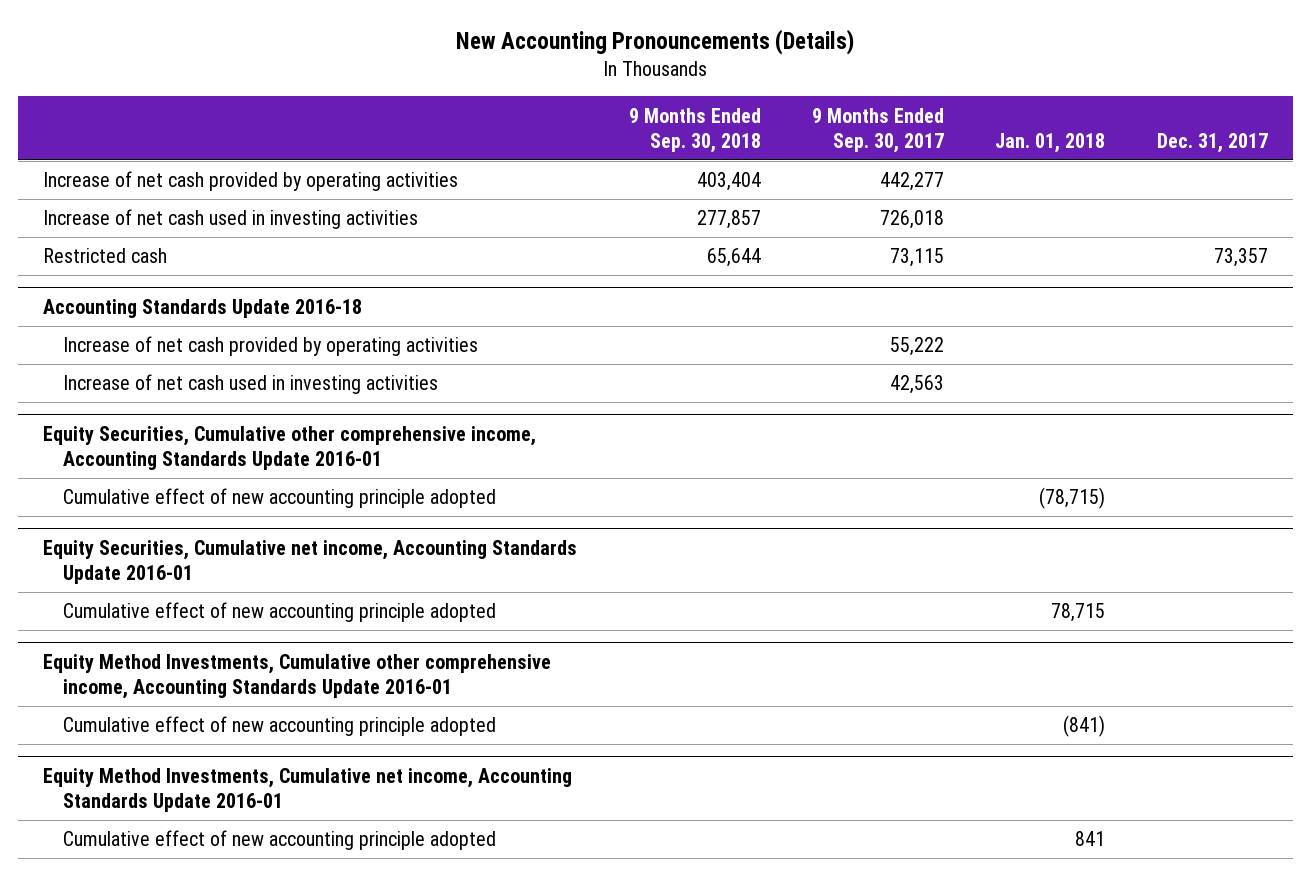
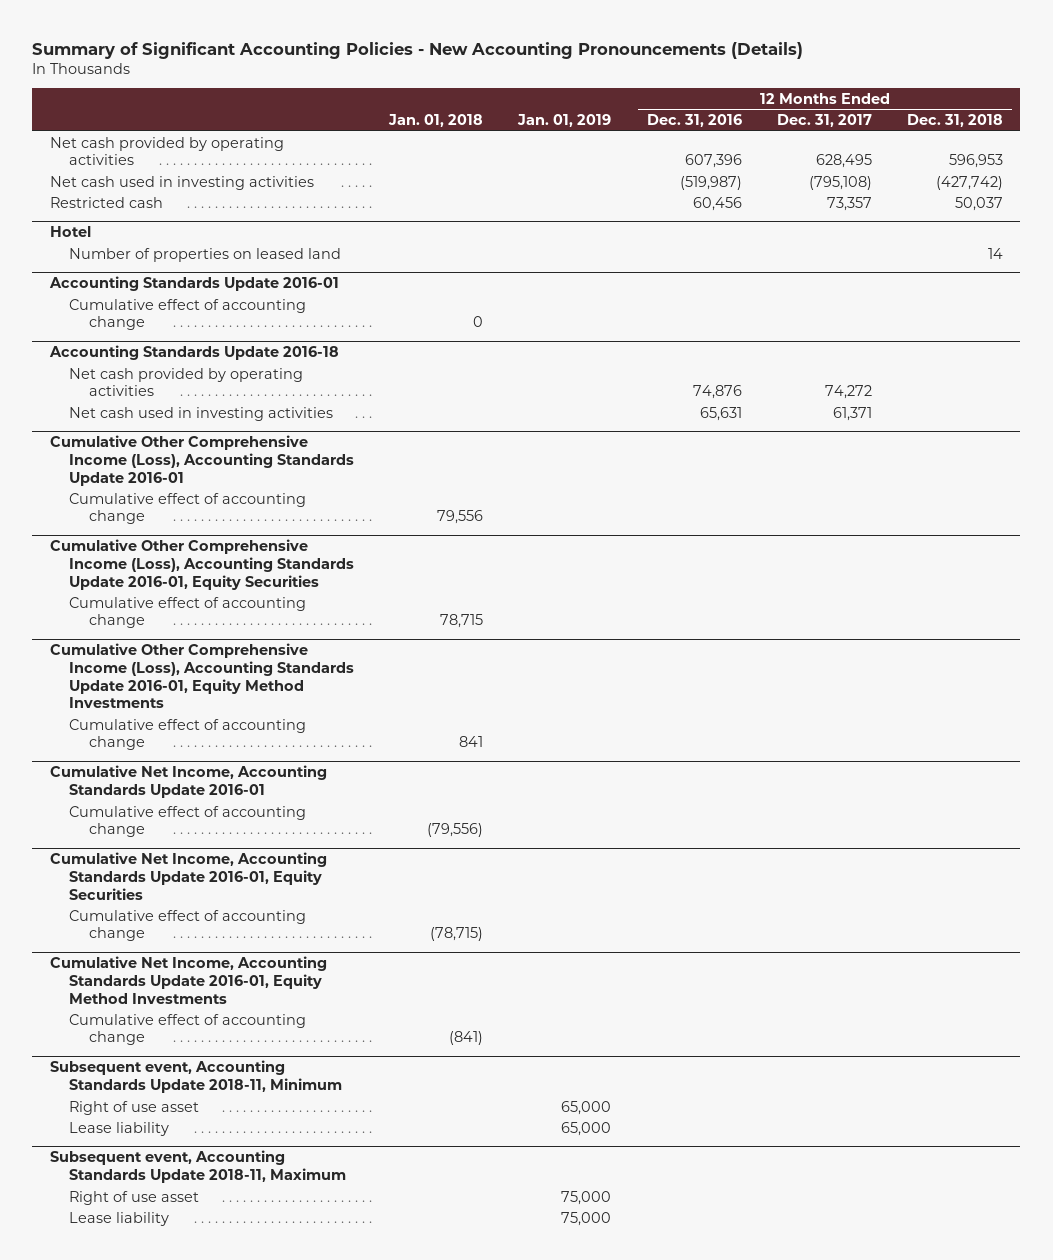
- New Accounting Pronouncements (Details)
+ Summary of Significant Accounting Policies - New Accounting Pronouncements (Details)
- | 9 Months Ended Sep. 30, 2018 | 9 Months Ended Sep. 30, 2017 | Jan. 01, 2018 | Dec. 31, 2017
+ | Jan. 01, 2018 | Jan. 01, 2019 | 12 Months Ended Dec. 31, 2016 | 12 Months Ended Dec. 31, 2017 | 12 Months Ended Dec. 31, 2018
- Increase of net cash provided by operating activities | 403,404 | 442,277 | |
- Increase of net cash used in investing activities | 277,857 | 726,018 | |
+ Net cash provided by operating activities | | | 607,396 | 628,495 | 596,953
+ Net cash used in investing activities | | | (519,987) | (795,108) | (427,742)
+ Hotel
+ Number of properties on leased land | | | | | 14
+ Accounting Standards Update 2016-01
+ Cumulative effect of accounting change | 0 | | | |
@ Accounting Standards Update 2016-18
- Increase of net cash provided by operating activities | | 55,222 | |
- Increase of net cash used in investing activities | | 42,563 | |
- Equity Securities, Cumulative other comprehensive income, Accounting Standards Update 2016-01
- Cumulative effect of new accounting principle adopted | | | (78,715) |
- Equity Securities, Cumulative net income, Accounting Standards Update 2016-01
- Cumulative effect of new accounting principle adopted | | | 78,715 |
- Equity Method Investments, Cumulative other comprehensive income, Accounting Standards Update 2016-01
- Cumulative effect of new accounting principle adopted | | | (841) |
- Equity Method Investments, Cumulative net income, Accounting Standards Update 2016-01
- Cumulative effect of new accounting principle adopted | | | 841 |
@ Accounting Standards Update 2016-18
+ Net cash provided by operating activities | | | 74,876 | 74,272 |
+ Net cash used in investing activities | | | 65,631 | 61,371 |
+ Cumulative Other Comprehensive Income (Loss), Accounting Standards Update 2016-01
+ Cumulative effect of accounting change | 79,556 | | | |
+ Cumulative Other Comprehensive Income (Loss), Accounting Standards Update 2016-01, Equity Securities
+ Cumulative effect of accounting change | 78,715 | | | |
+ Cumulative Other Comprehensive Income (Loss), Accounting Standards Update 2016-01, Equity Method Investments
+ Cumulative effect of accounting change | 841 | | | |
+ Cumulative Net Income, Accounting Standards Update 2016-01
+ Cumulative effect of accounting change | (79,556) | | | |
+ Cumulative Net Income, Accounting Standards Update 2016-01, Equity Securities
+ Cumulative effect of accounting change | (78,715) | | | |
+ Cumulative Net Income, Accounting Standards Update 2016-01, Equity Method Investments
+ Cumulative effect of accounting change | (841) | | | |
+ Subsequent event, Accounting Standards Update 2018-11, Minimum
+ Right of use asset | | 65,000 | | |
+ Lease liability | | 65,000 | | |
+ Subsequent event, Accounting Standards Update 2018-11, Maximum
+ Right of use asset | | 75,000 | | |
+ Lease liability | | 75,000 | | |

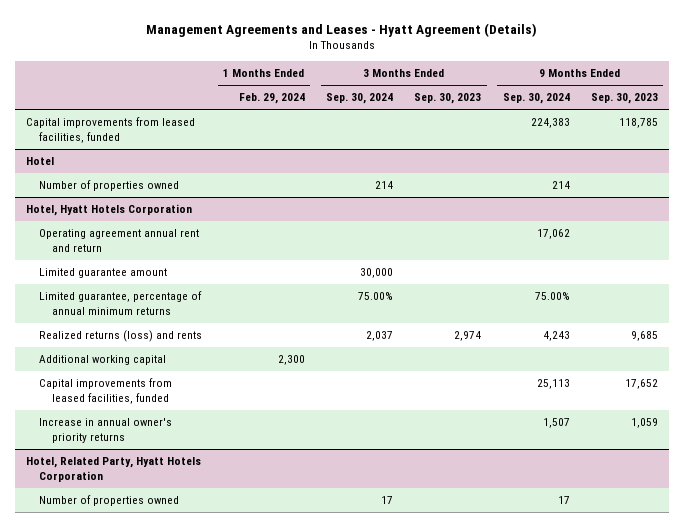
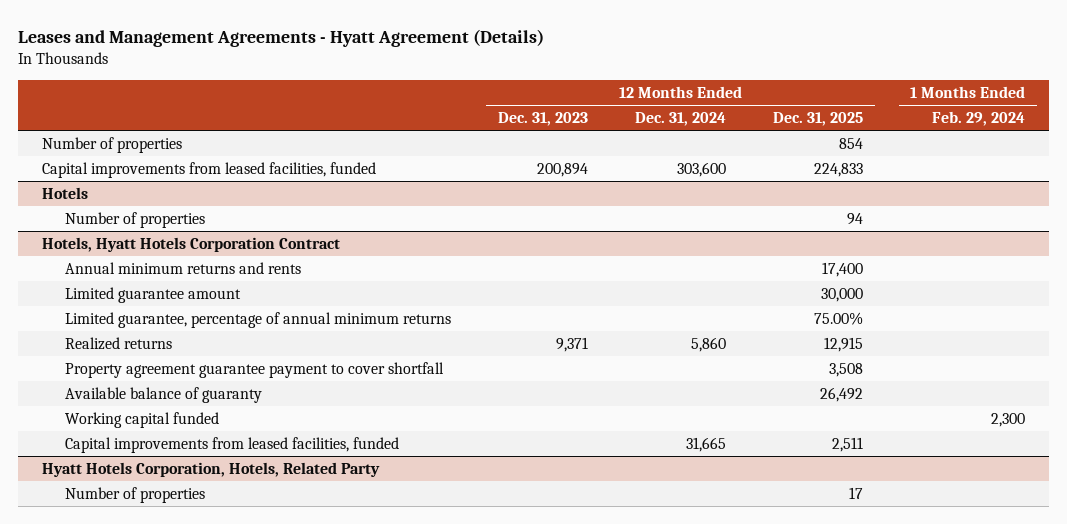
- Management Agreements and Leases - Hyatt Agreement (Details)
+ Leases and Management Agreements - Hyatt Agreement (Details)
- | 1 Months Ended Feb. 29, 2024 | 3 Months Ended Sep. 30, 2024 | 3 Months Ended Sep. 30, 2023 | 9 Months Ended Sep. 30, 2024 | 9 Months Ended Sep. 30, 2023
+ | 12 Months Ended Dec. 31, 2023 | 12 Months Ended Dec. 31, 2024 | 12 Months Ended Dec. 31, 2025 | 1 Months Ended Feb. 29, 2024
+ Number of properties | | | 854 |
- Hotel
- Number of properties owned | | 214 | | 214 |
- Hotel, Hyatt Hotels Corporation
- Operating agreement annual rent and return | | | | 17,062 |
+ Hotels
+ Number of properties | | | 94 |
+ Hotels, Hyatt Hotels Corporation Contract
+ Annual minimum returns and rents | | | 17,400 |
- Realized returns (loss) and rents | | 2,037 | 2,974 | 4,243 | 9,685
- Additional working capital | 2,300 | | | |
+ Realized returns | 9,371 | 5,860 | 12,915 |
+ Property agreement guarantee payment to cover shortfall | | | 3,508 |
+ Available balance of guaranty | | | 26,492 |
+ Working capital funded | | | | 2,300
- Increase in annual owner's priority returns | | | | 1,507 | 1,059
- Hotel, Related Party, Hyatt Hotels Corporation
- Number of properties owned | | 17 | | 17 |
+ Hyatt Hotels Corporation, Hotels, Related Party
+ Number of properties | | | 17 |

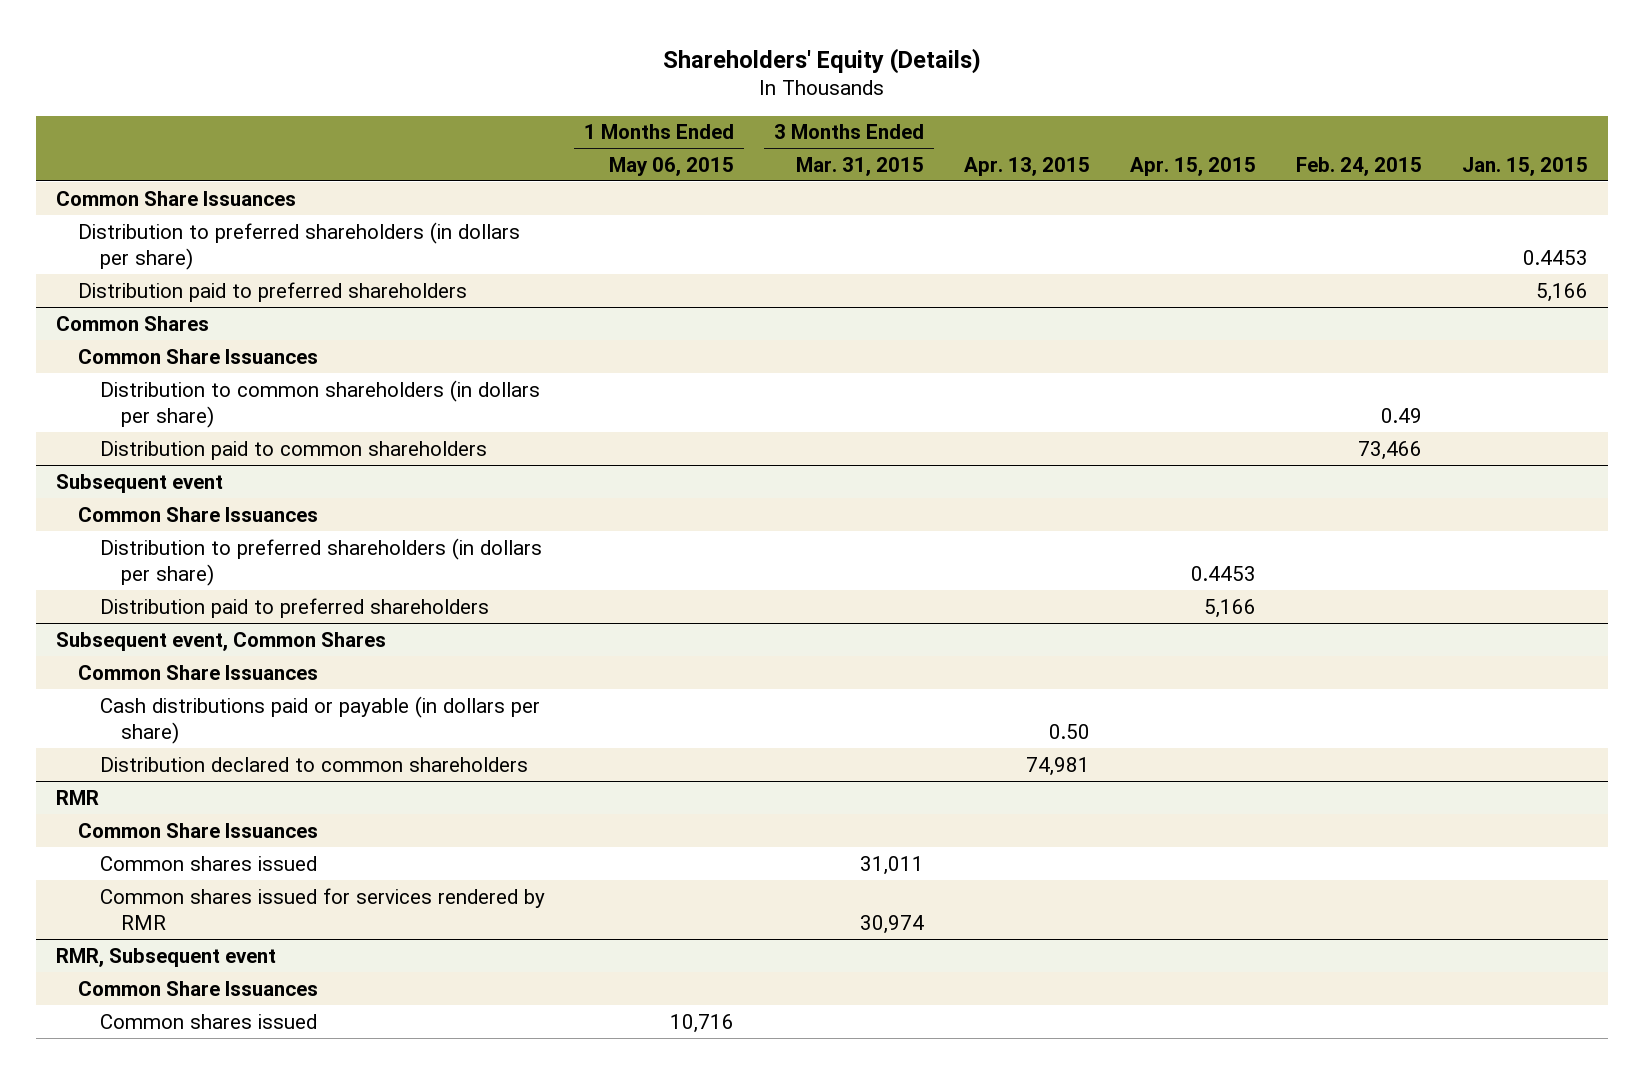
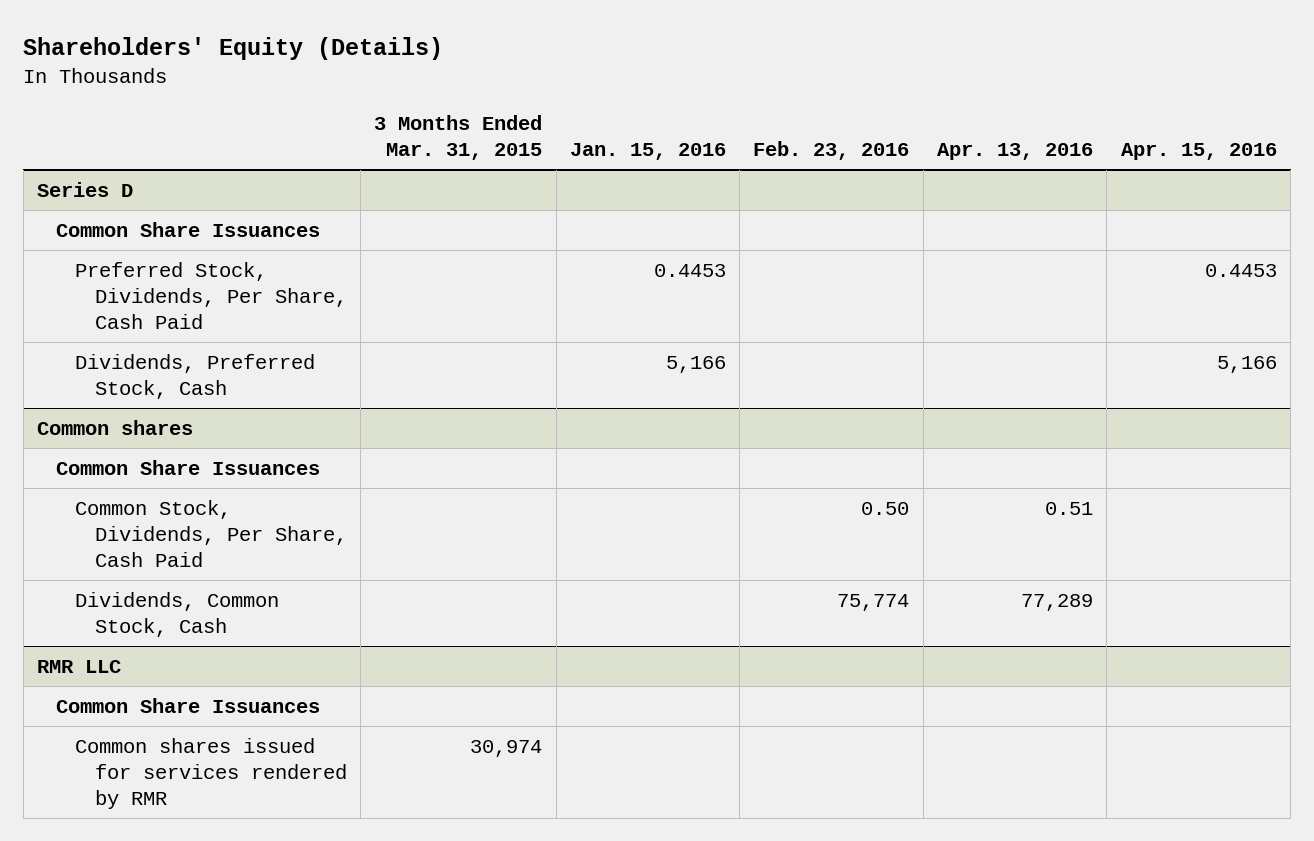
- | 1 Months Ended May 06, 2015 | 3 Months Ended Mar. 31, 2015 | Apr. 13, 2015 | Apr. 15, 2015 | Feb. 24, 2015 | Jan. 15, 2015
+ | 3 Months Ended Mar. 31, 2015 | Jan. 15, 2016 | Feb. 23, 2016 | Apr. 13, 2016 | Apr. 15, 2016
- Common Share Issuances
- Distribution to preferred shareholders (in dollars per share) | | | | | | 0.4453
- Distribution paid to preferred shareholders | | | | | | 5,166
- Common Shares
+ Series D
+ Common Share Issuances
+ Preferred Stock, Dividends, Per Share, Cash Paid | | 0.4453 | | | 0.4453
+ Dividends, Preferred Stock, Cash | | 5,166 | | | 5,166
+ Common shares
- Distribution to common shareholders (in dollars per share) | | | | | 0.49 |
- Distribution paid to common shareholders | | | | | 73,466 |
- Subsequent event
- Common Share Issuances
- Distribution to preferred shareholders (in dollars per share) | | | | 0.4453 | |
- Distribution paid to preferred shareholders | | | | 5,166 | |
- Subsequent event, Common Shares
- Common Share Issuances
- Cash distributions paid or payable (in dollars per share) | | | 0.50 | | |
- Distribution declared to common shareholders | | | 74,981 | | |
- RMR
+ Common Stock, Dividends, Per Share, Cash Paid | | | 0.50 | 0.51 |
+ Dividends, Common Stock, Cash | | | 75,774 | 77,289 |
+ RMR LLC
- Common shares issued | | 31,011 | | | |
- RMR, Subsequent event
- Common Share Issuances
- Common shares issued | 10,716 | | | | |

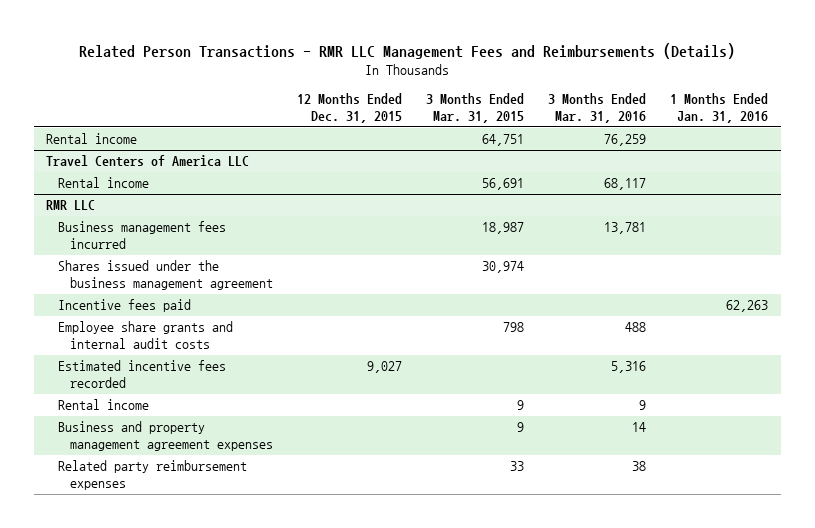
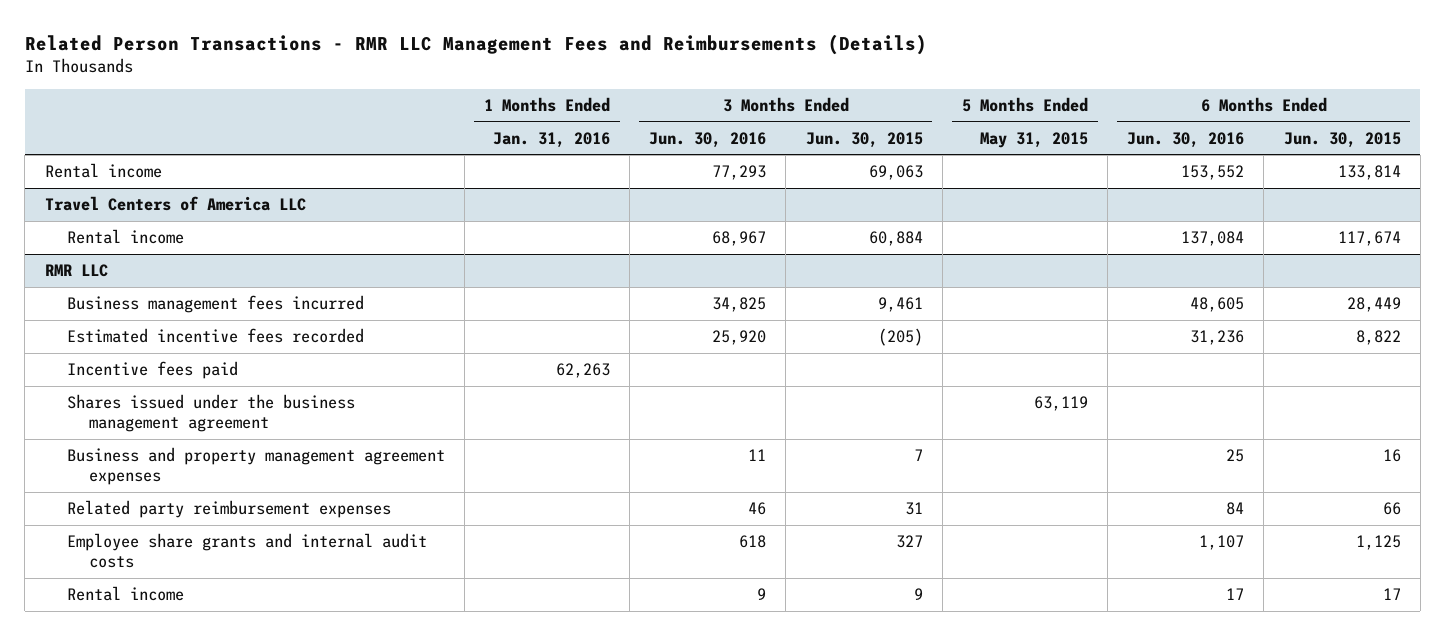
- | 12 Months Ended Dec. 31, 2015 | 3 Months Ended Mar. 31, 2015 | 3 Months Ended Mar. 31, 2016 | 1 Months Ended Jan. 31, 2016
+ | 1 Months Ended Jan. 31, 2016 | 3 Months Ended Jun. 30, 2016 | 3 Months Ended Jun. 30, 2015 | 5 Months Ended May 31, 2015 | 6 Months Ended Jun. 30, 2016 | 6 Months Ended Jun. 30, 2015
@ RMR LLC
moved down: Incentive fees paid | 62,263 | | | | |
moved down: Shares issued under the business management agreement | | | | 63,119 | |
moved down: Employee share grants and internal audit costs | | 618 | 327 | | 1,107 | 1,125
moved down: Rental income | | 9 | 9 | | 17 | 17

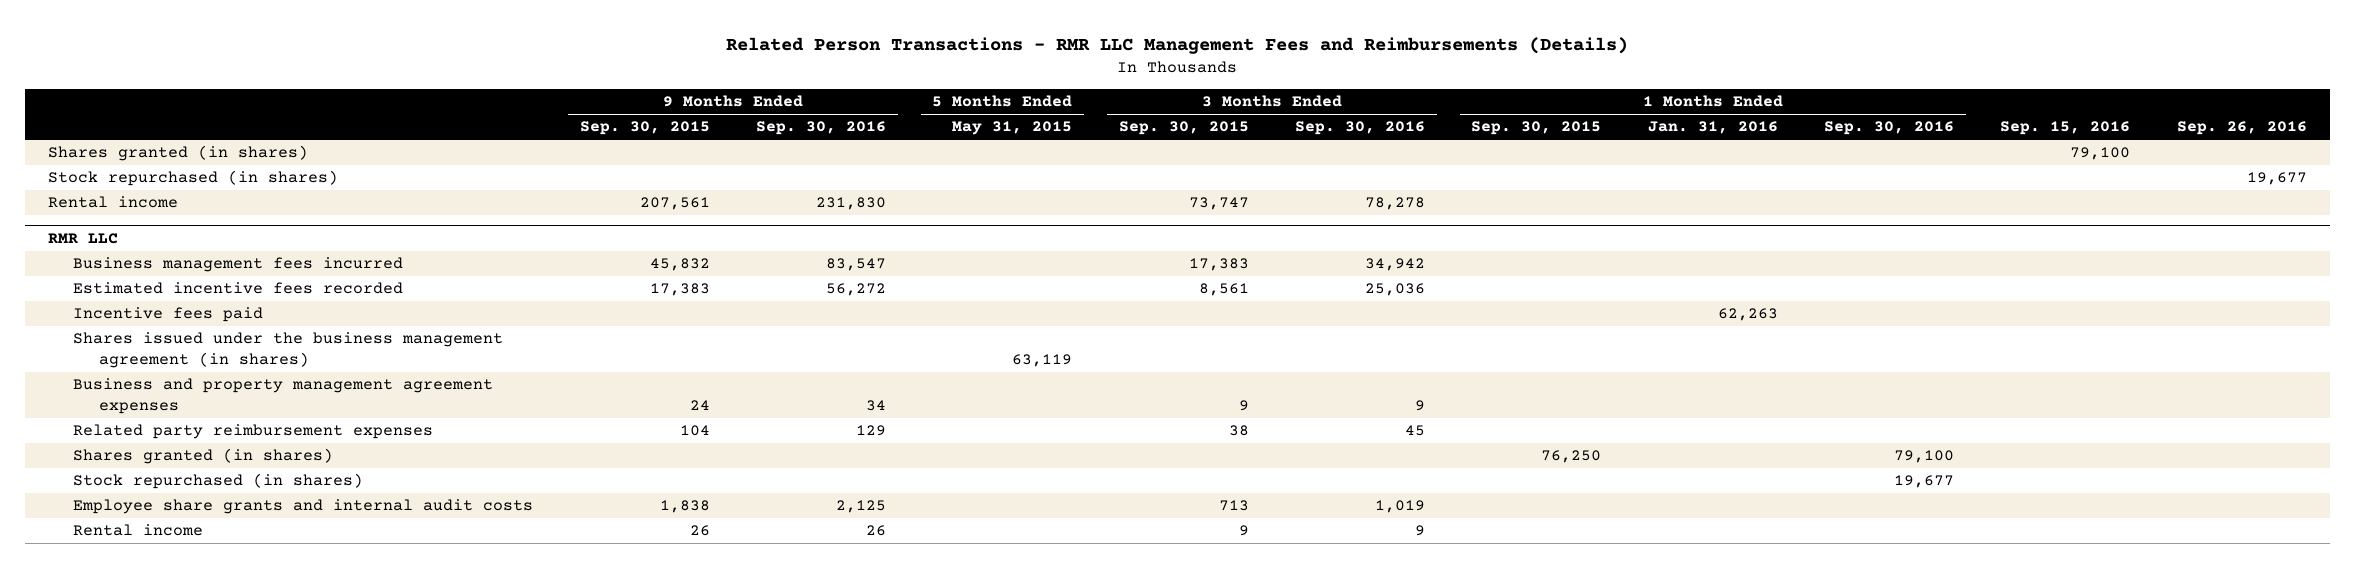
- | 1 Months Ended Jan. 31, 2016 | 3 Months Ended Jun. 30, 2016 | 3 Months Ended Jun. 30, 2015 | 5 Months Ended May 31, 2015 | 6 Months Ended Jun. 30, 2016 | 6 Months Ended Jun. 30, 2015
+ | 9 Months Ended Sep. 30, 2015 | 9 Months Ended Sep. 30, 2016 | 5 Months Ended May 31, 2015 | 3 Months Ended Sep. 30, 2015 | 3 Months Ended Sep. 30, 2016 | 1 Months Ended Sep. 30, 2015 | 1 Months Ended Jan. 31, 2016 | 1 Months Ended Sep. 30, 2016 | Sep. 15, 2016 | Sep. 26, 2016
+ Shares granted (in shares) | | | | | | | | | 79,100 |
+ Stock repurchased (in shares) | | | | | | | | | | 19,677
- Travel Centers of America LLC
- Rental income | | 68,967 | 60,884 | | 137,084 | 117,674
@ RMR LLC
- Shares issued under the business management agreement | | | | 63,119 | |
+ Shares issued under the business management agreement (in shares) | | | 63,119 | | | | | | |
+ Shares granted (in shares) | | | | | | 76,250 | | 79,100 | |
+ Stock repurchased (in shares) | | | | | | | | 19,677 | |

